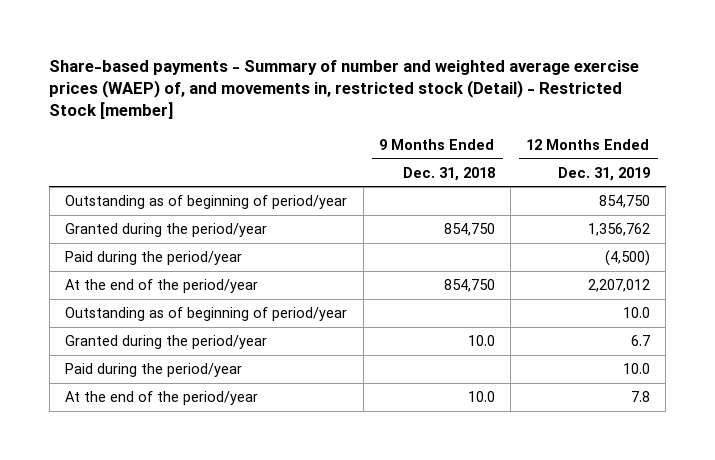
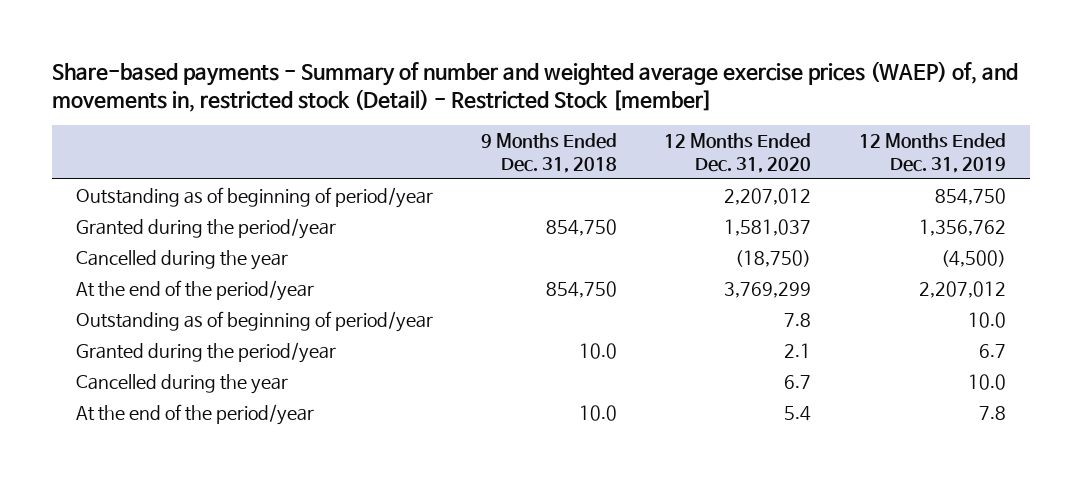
- | 9 Months Ended Dec. 31, 2018 | 12 Months Ended Dec. 31, 2019
+ | 9 Months Ended Dec. 31, 2018 | 12 Months Ended Dec. 31, 2020 | 12 Months Ended Dec. 31, 2019
- Paid during the period/year | | (4,500)
+ Cancelled during the year | | (18,750) | (4,500)
- Paid during the period/year | | 10.0
+ Cancelled during the year | | 6.7 | 10.0

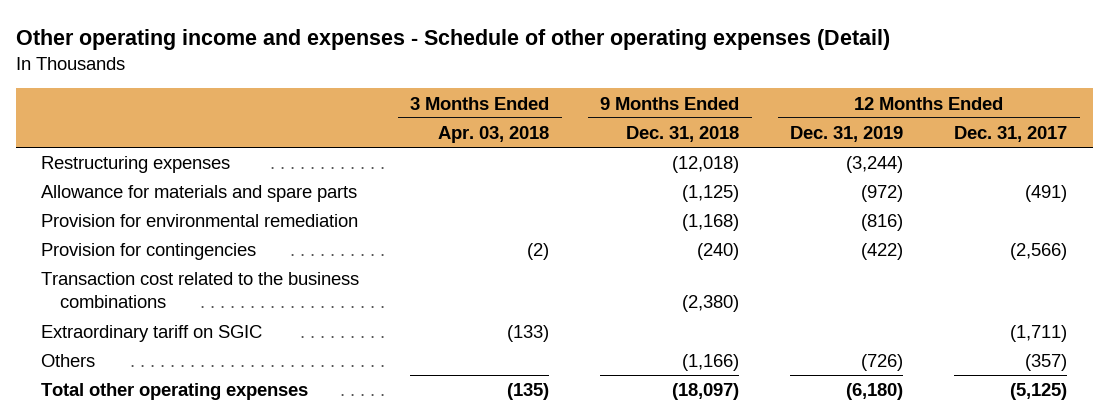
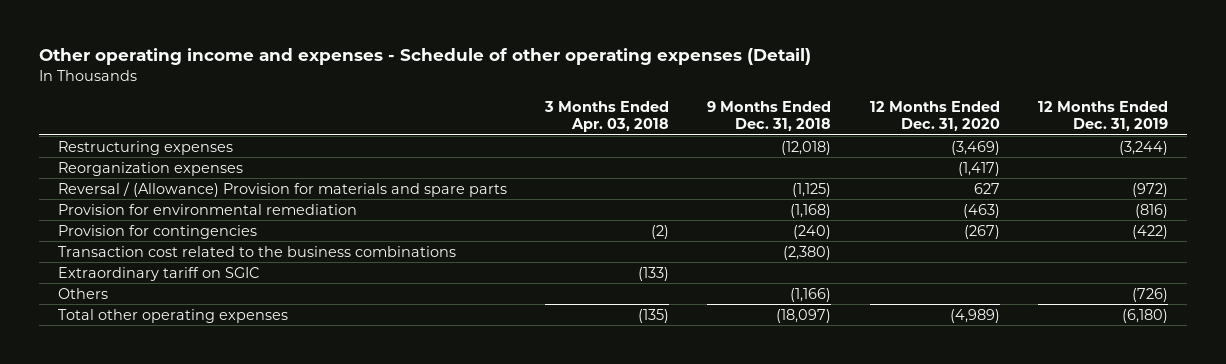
- | 3 Months Ended Apr. 03, 2018 | 9 Months Ended Dec. 31, 2018 | 12 Months Ended Dec. 31, 2019 | 12 Months Ended Dec. 31, 2017
+ | 3 Months Ended Apr. 03, 2018 | 9 Months Ended Dec. 31, 2018 | 12 Months Ended Dec. 31, 2020 | 12 Months Ended Dec. 31, 2019
- Allowance for materials and spare parts | | (1,125) | (972) | (491)
+ Reorganization expenses | | | (1,417) |
+ Reversal / (Allowance) Provision for materials and spare parts | | (1,125) | 627 | (972)

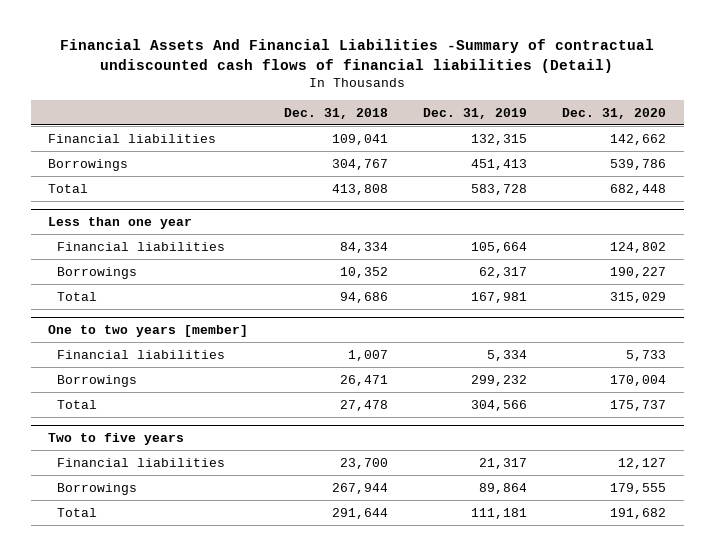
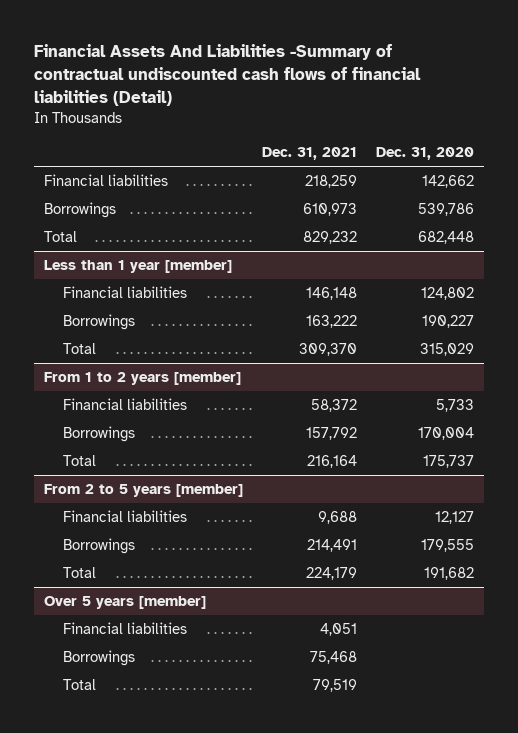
- Financial Assets And Financial Liabilities -Summary of contractual undiscounted cash flows of financial liabilities (Detail)
+ Financial Assets And Liabilities -Summary of contractual undiscounted cash flows of financial liabilities (Detail)
- | Dec. 31, 2018 | Dec. 31, 2019 | Dec. 31, 2020
+ | Dec. 31, 2021 | Dec. 31, 2020
- Less than one year
+ Less than 1 year [member]
- One to two years [member]
+ From 1 to 2 years [member]
- Two to five years
+ From 2 to 5 years [member]
+ Over 5 years [member]
+ Financial liabilities | 4,051 |
+ Borrowings | 75,468 |
+ Total | 79,519 |

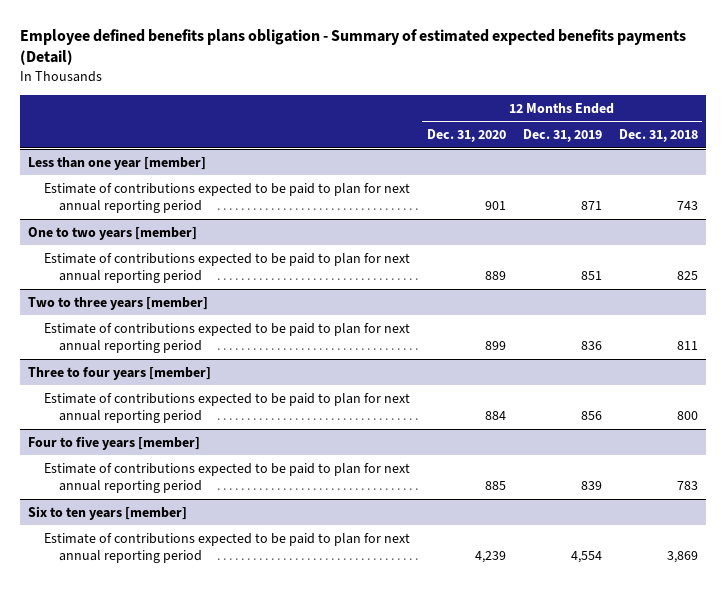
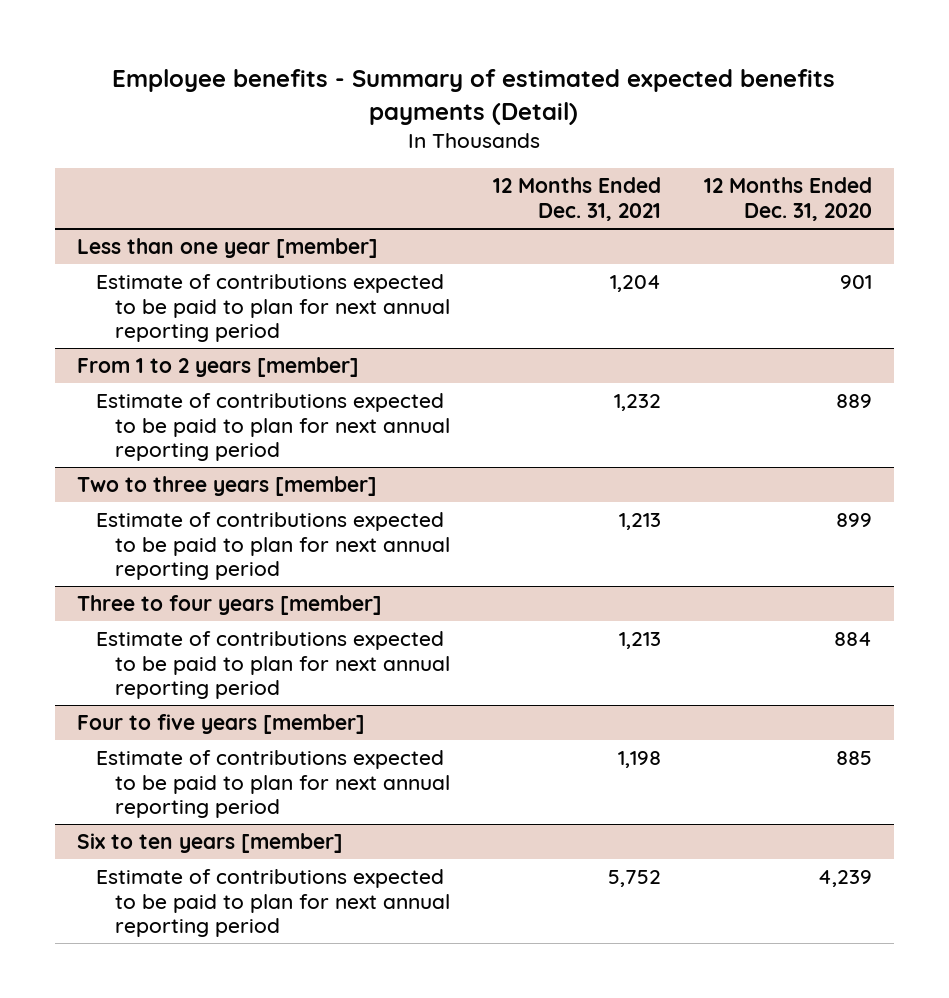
- Employee defined benefits plans obligation - Summary of estimated expected benefits payments (Detail)
+ Employee benefits - Summary of estimated expected benefits payments (Detail)
- | 12 Months Ended Dec. 31, 2020 | 12 Months Ended Dec. 31, 2019 | 12 Months Ended Dec. 31, 2018
+ | 12 Months Ended Dec. 31, 2021 | 12 Months Ended Dec. 31, 2020
- One to two years [member]
+ From 1 to 2 years [member]

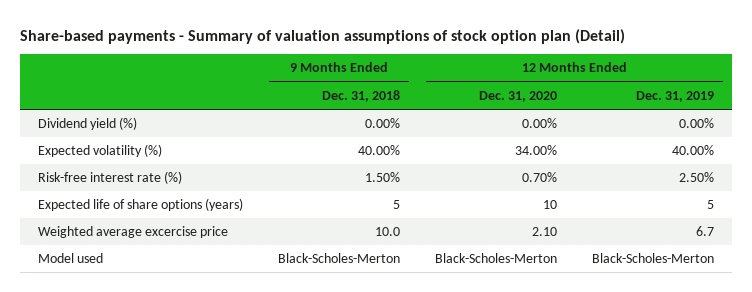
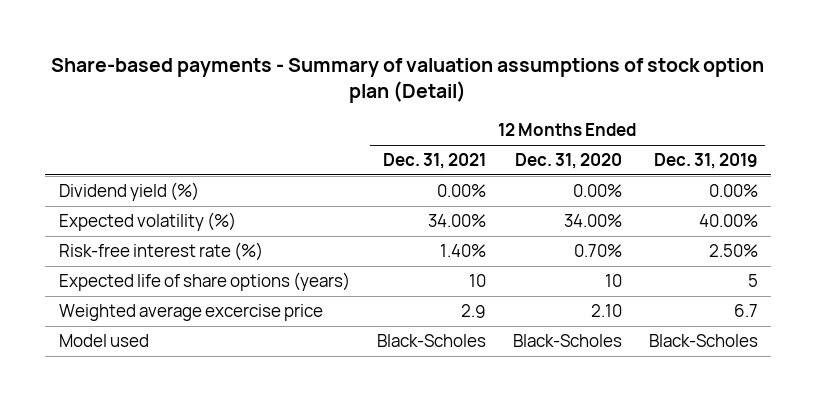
- | 9 Months Ended Dec. 31, 2018 | 12 Months Ended Dec. 31, 2020 | 12 Months Ended Dec. 31, 2019
+ | 12 Months Ended Dec. 31, 2021 | 12 Months Ended Dec. 31, 2020 | 12 Months Ended Dec. 31, 2019
- Model used | Black-Scholes-Merton | Black-Scholes-Merton | Black-Scholes-Merton
+ Model used | Black-Scholes | Black-Scholes | Black-Scholes

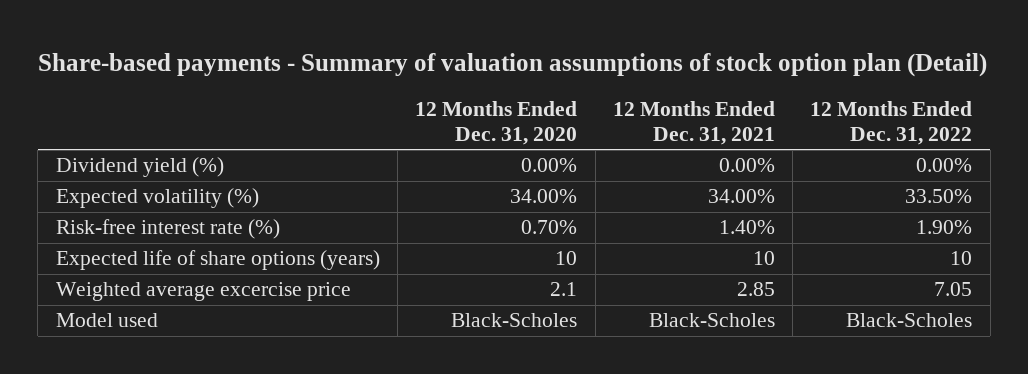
- | 12 Months Ended Dec. 31, 2021 | 12 Months Ended Dec. 31, 2020 | 12 Months Ended Dec. 31, 2019
+ | 12 Months Ended Dec. 31, 2020 | 12 Months Ended Dec. 31, 2021 | 12 Months Ended Dec. 31, 2022
- Weighted average excercise price | 2.9 | 2.10 | 6.7
+ Weighted average excercise price | 2.1 | 2.85 | 7.05

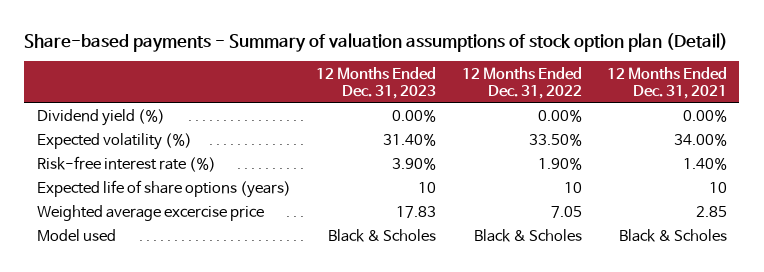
- | 12 Months Ended Dec. 31, 2020 | 12 Months Ended Dec. 31, 2021 | 12 Months Ended Dec. 31, 2022
+ | 12 Months Ended Dec. 31, 2023 | 12 Months Ended Dec. 31, 2022 | 12 Months Ended Dec. 31, 2021
- Model used | Black-Scholes | Black-Scholes | Black-Scholes
+ Model used | Black & Scholes | Black & Scholes | Black & Scholes

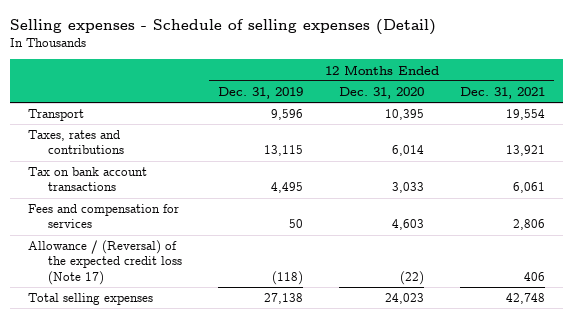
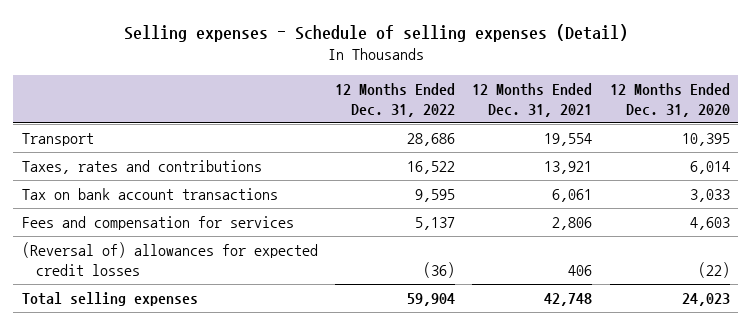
- | 12 Months Ended Dec. 31, 2019 | 12 Months Ended Dec. 31, 2020 | 12 Months Ended Dec. 31, 2021
+ | 12 Months Ended Dec. 31, 2022 | 12 Months Ended Dec. 31, 2021 | 12 Months Ended Dec. 31, 2020
- Allowance / (Reversal) of the expected credit loss (Note 17) | (118) | (22) | 406
+ (Reversal of) allowances for expected credit losses | (36) | 406 | (22)

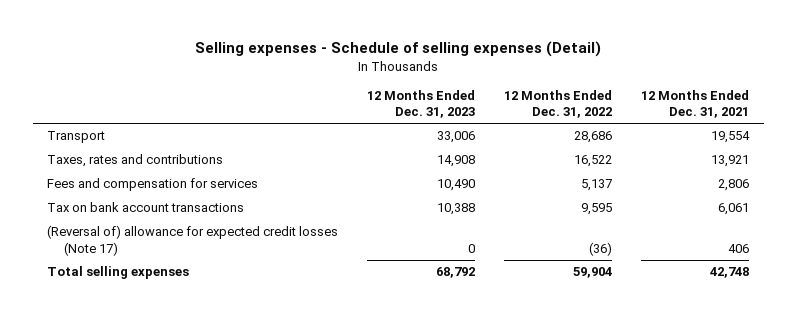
- | 12 Months Ended Dec. 31, 2022 | 12 Months Ended Dec. 31, 2021 | 12 Months Ended Dec. 31, 2020
+ | 12 Months Ended Dec. 31, 2023 | 12 Months Ended Dec. 31, 2022 | 12 Months Ended Dec. 31, 2021
- (Reversal of) allowances for expected credit losses | (36) | 406 | (22)
moved down: Tax on bank account transactions | 10,388 | 9,595 | 6,061
+ (Reversal of) allowance for expected credit losses (Note 17) | 0 | (36) | 406

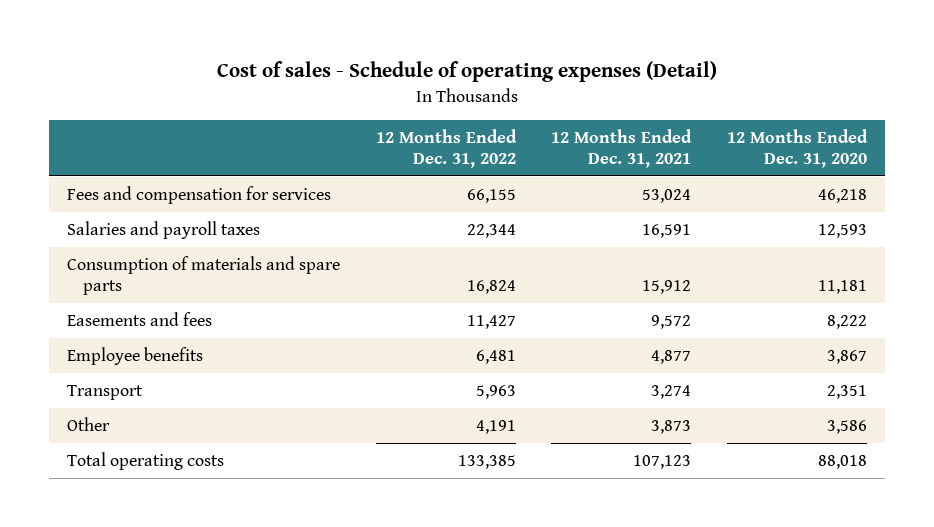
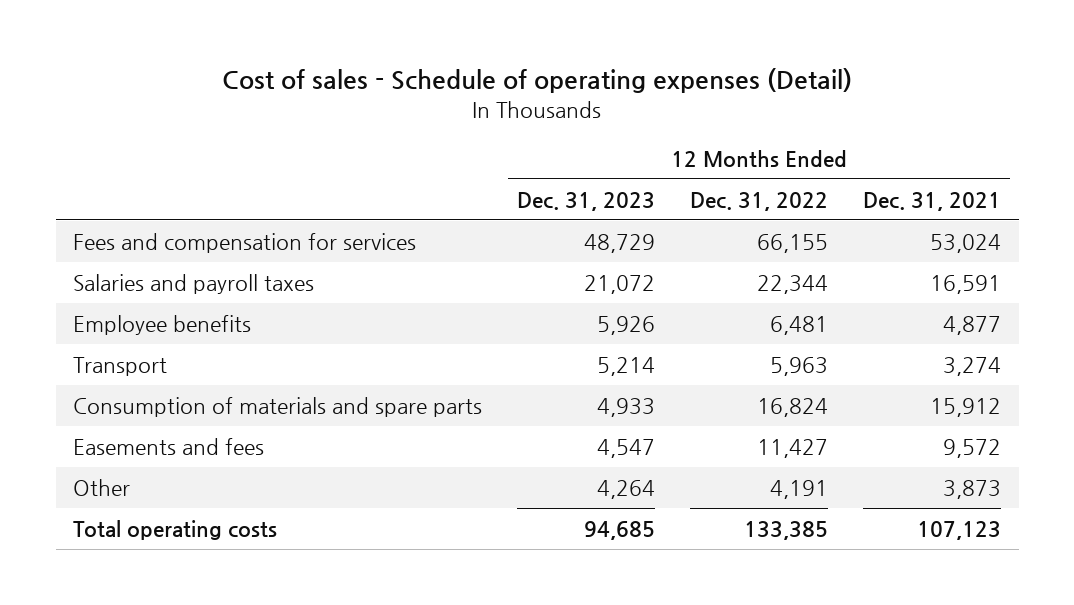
- | 12 Months Ended Dec. 31, 2022 | 12 Months Ended Dec. 31, 2021 | 12 Months Ended Dec. 31, 2020
+ | 12 Months Ended Dec. 31, 2023 | 12 Months Ended Dec. 31, 2022 | 12 Months Ended Dec. 31, 2021
moved down: Consumption of materials and spare parts | 4,933 | 16,824 | 15,912
moved down: Easements and fees | 4,547 | 11,427 | 9,572

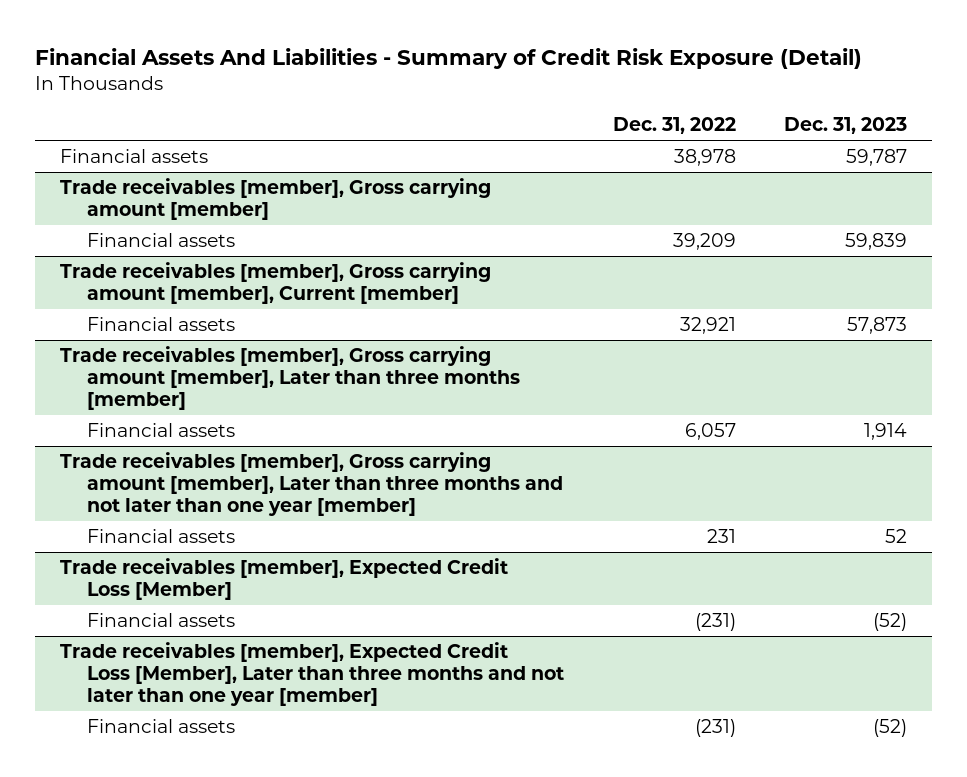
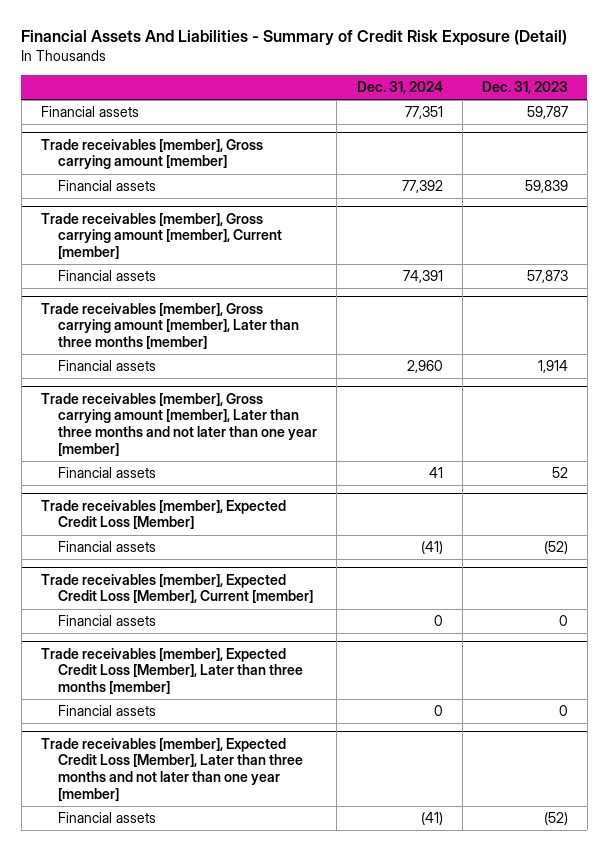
- | Dec. 31, 2022 | Dec. 31, 2023
+ | Dec. 31, 2024 | Dec. 31, 2023
+ Trade receivables [member], Expected Credit Loss [Member], Current [member]
+ Financial assets | 0 | 0
+ Trade receivables [member], Expected Credit Loss [Member], Later than three months [member]
+ Financial assets | 0 | 0

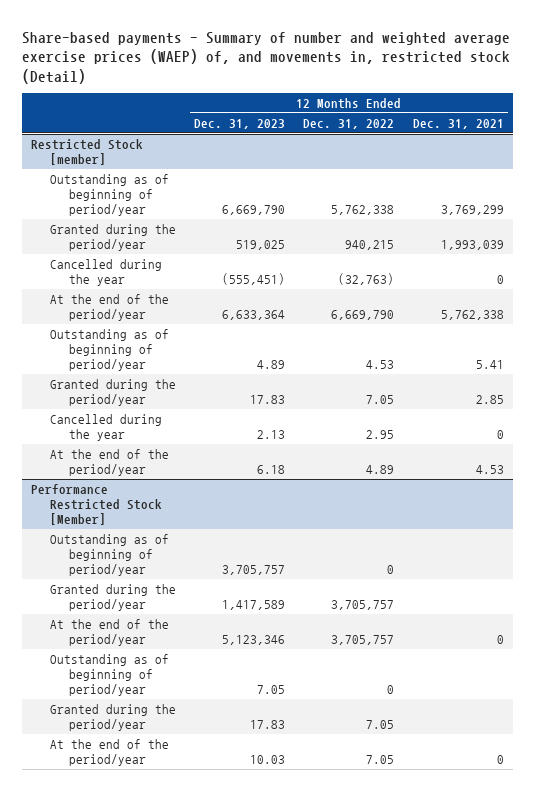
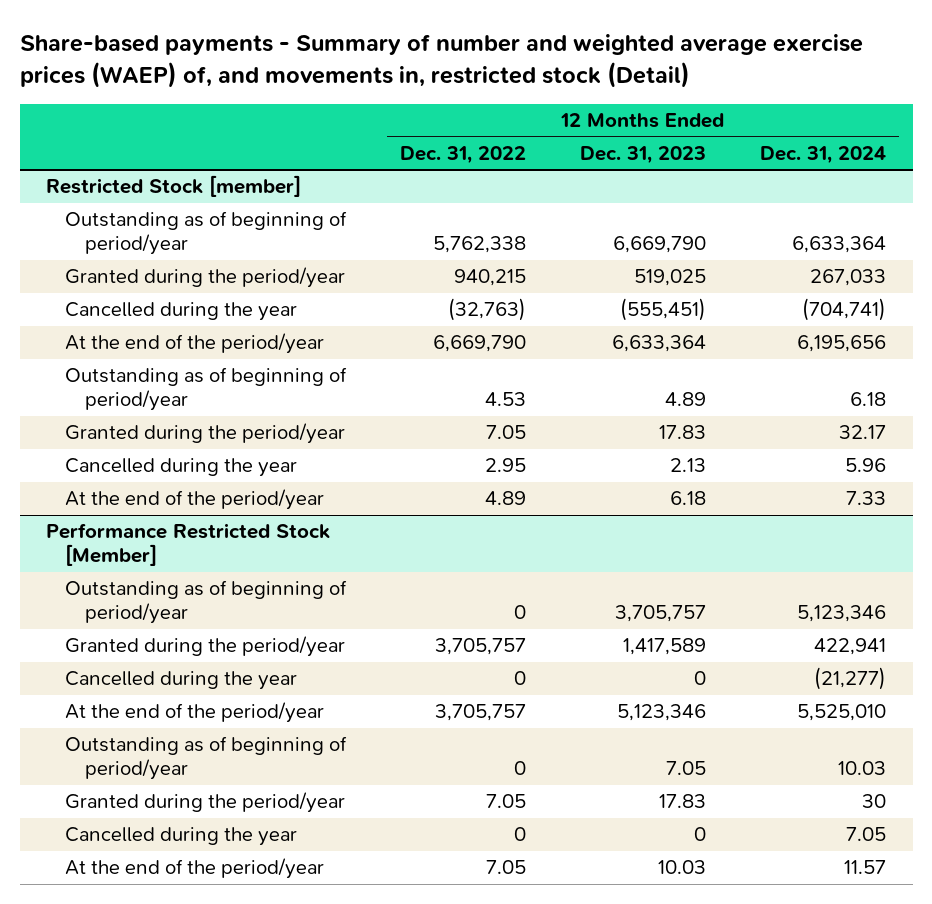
- | 12 Months Ended Dec. 31, 2023 | 12 Months Ended Dec. 31, 2022 | 12 Months Ended Dec. 31, 2021
+ | 12 Months Ended Dec. 31, 2022 | 12 Months Ended Dec. 31, 2023 | 12 Months Ended Dec. 31, 2024
@ Performance Restricted Stock [Member]
+ Cancelled during the year | 0 | 0 | (21,277)
+ Cancelled during the year | 0 | 0 | 7.05

